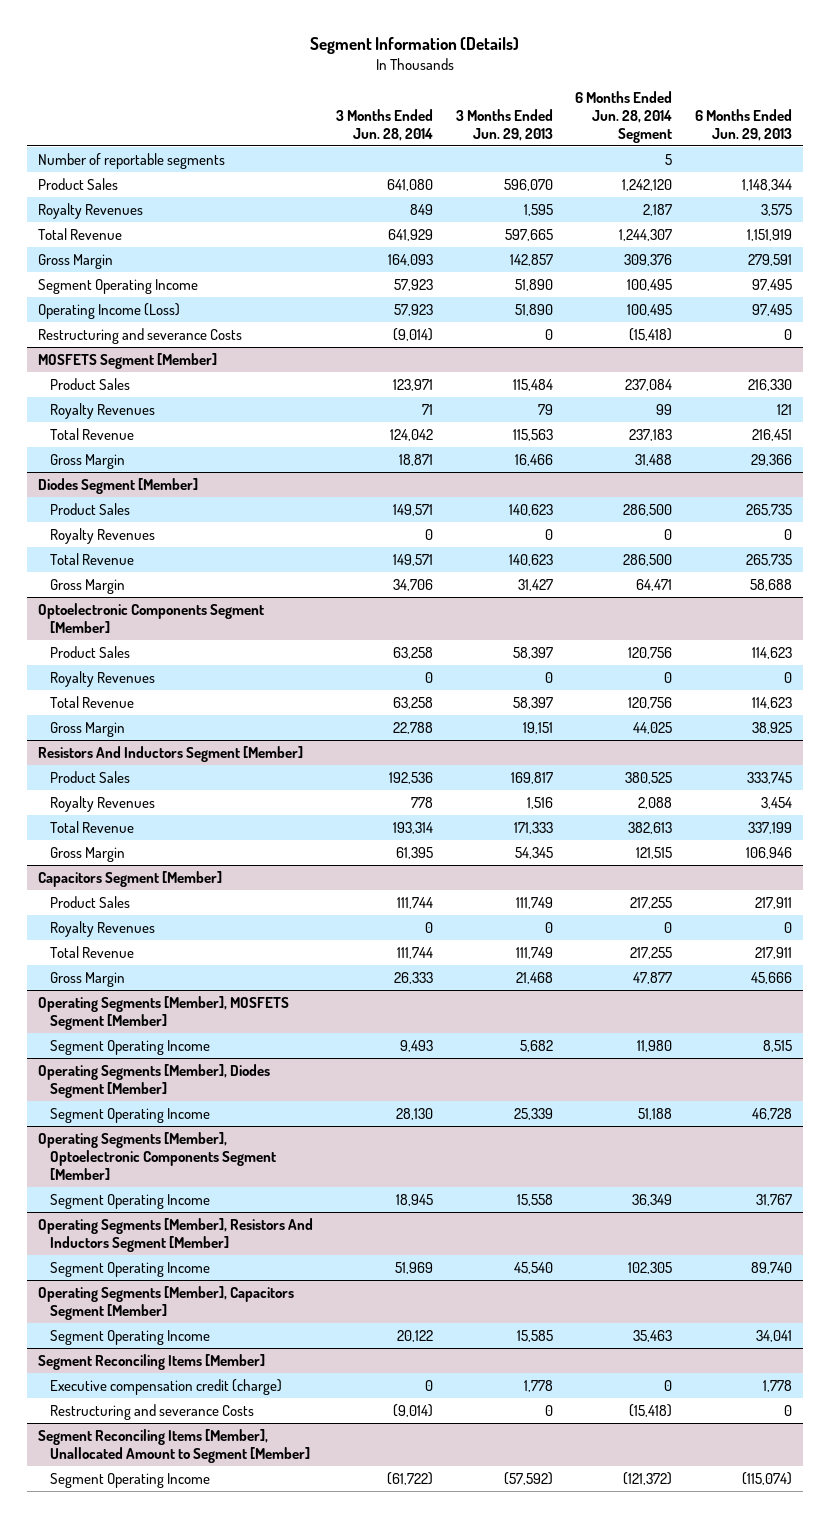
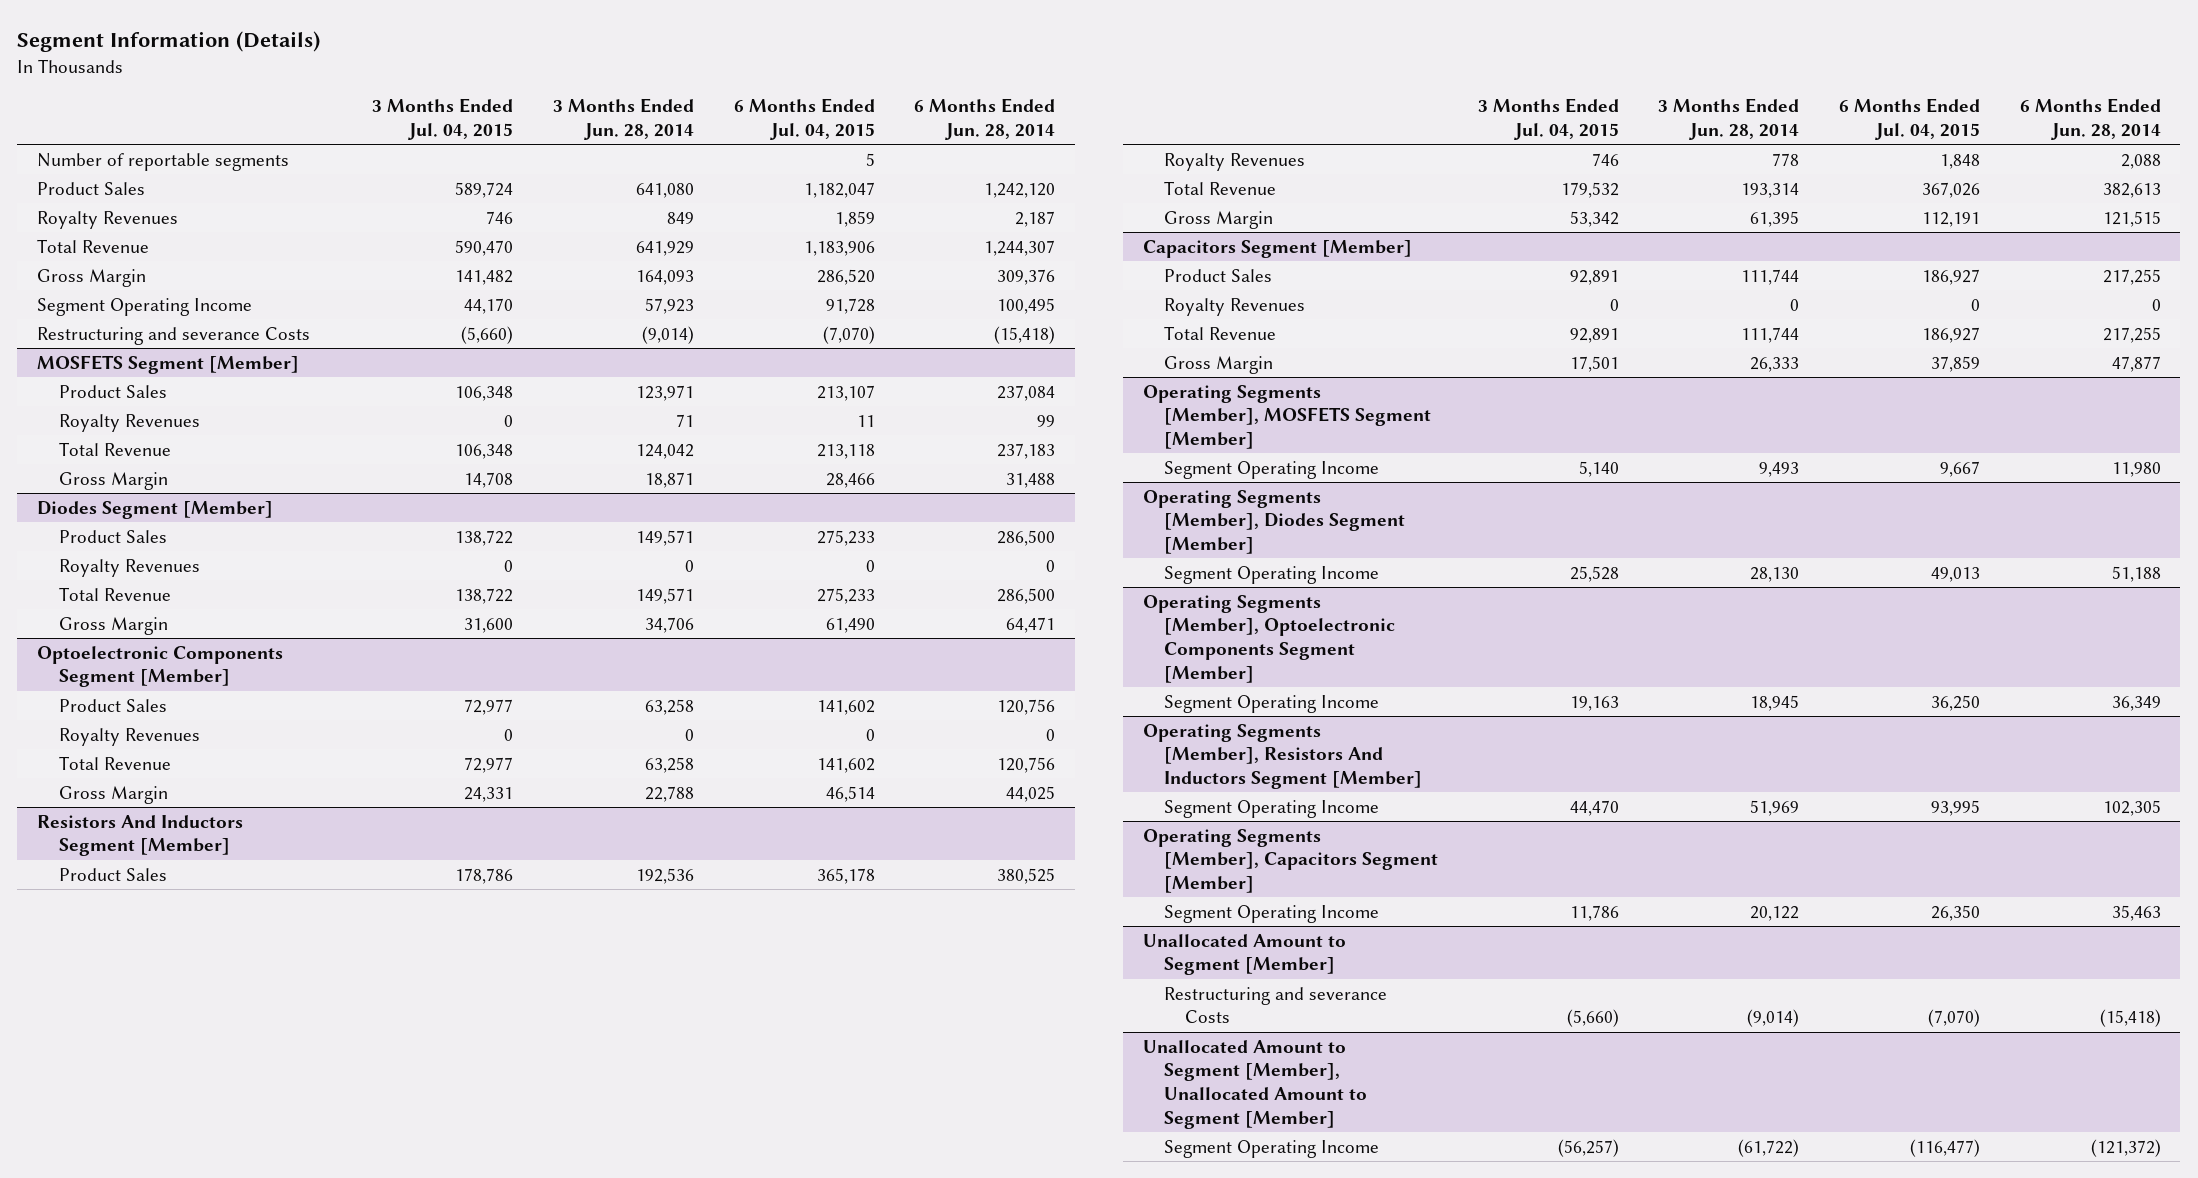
- | 3 Months Ended Jun. 28, 2014 | 3 Months Ended Jun. 29, 2013 | 6 Months Ended Jun. 28, 2014 Segment | 6 Months Ended Jun. 29, 2013
+ | 3 Months Ended Jul. 04, 2015 | 3 Months Ended Jun. 28, 2014 | 6 Months Ended Jul. 04, 2015 | 6 Months Ended Jun. 28, 2014
- Operating Income (Loss) | 57,923 | 51,890 | 100,495 | 97,495
- Segment Reconciling Items [Member]
- Executive compensation credit (charge) | 0 | 1,778 | 0 | 1,778
+ Unallocated Amount to Segment [Member]
- Segment Reconciling Items [Member], Unallocated Amount to Segment [Member]
+ Unallocated Amount to Segment [Member], Unallocated Amount to Segment [Member]

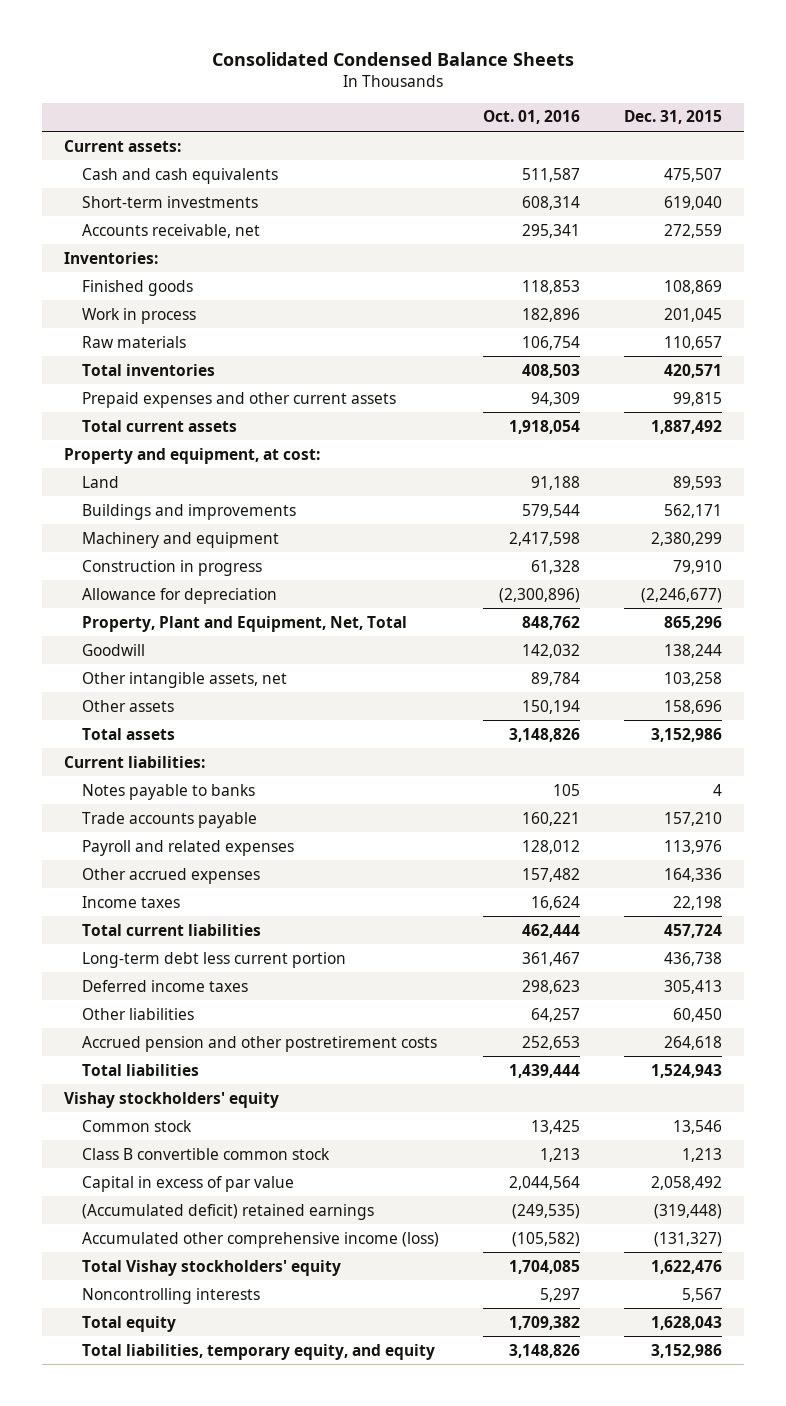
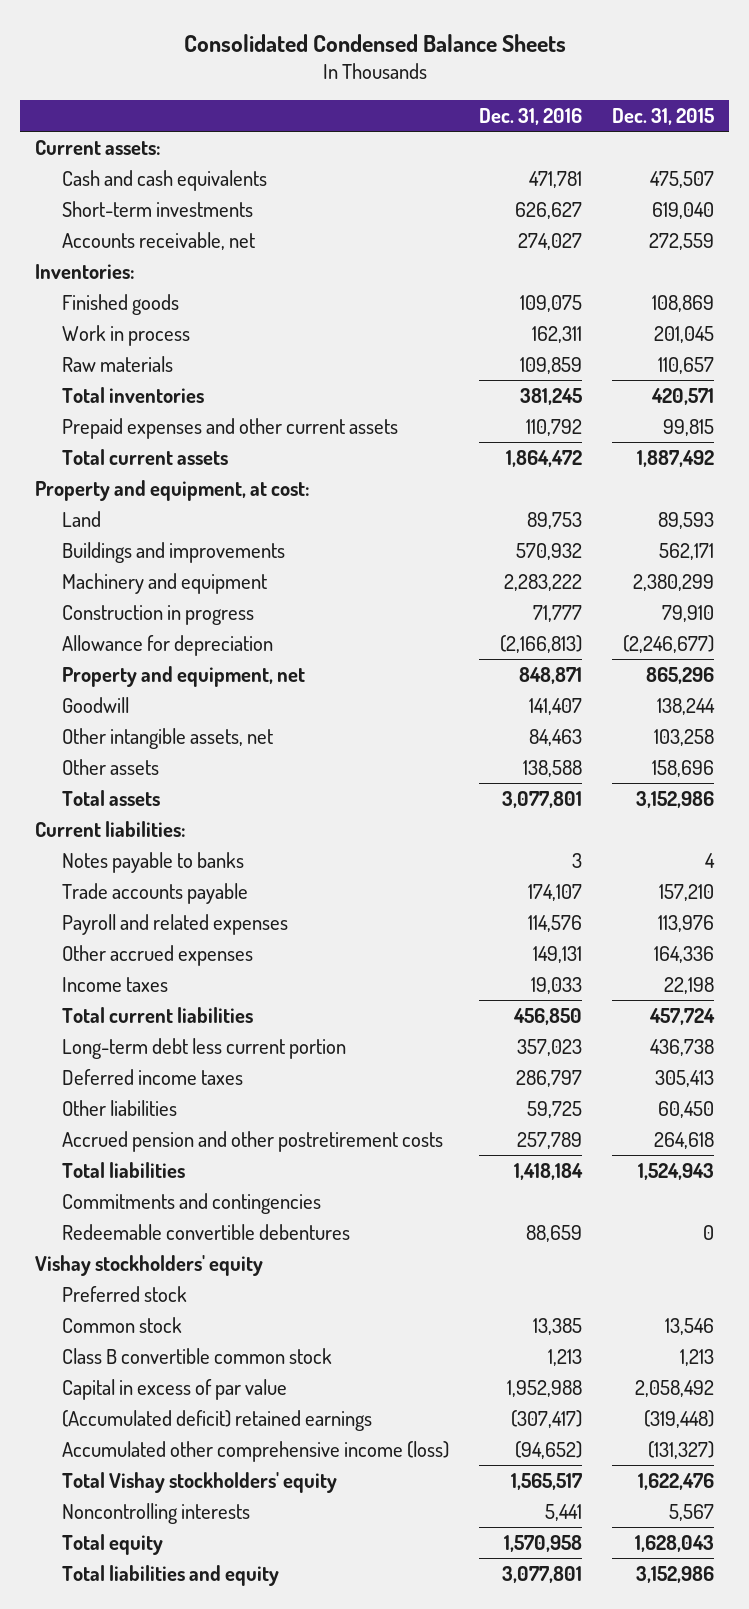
- | Oct. 01, 2016 | Dec. 31, 2015
+ | Dec. 31, 2016 | Dec. 31, 2015
- Property, Plant and Equipment, Net, Total | 848,762 | 865,296
+ Property and equipment, net | 848,871 | 865,296
+ Commitments and contingencies
+ Redeemable convertible debentures | 88,659 | 0
+ Preferred stock
- Total liabilities, temporary equity, and equity | 3,148,826 | 3,152,986
+ Total liabilities and equity | 3,077,801 | 3,152,986

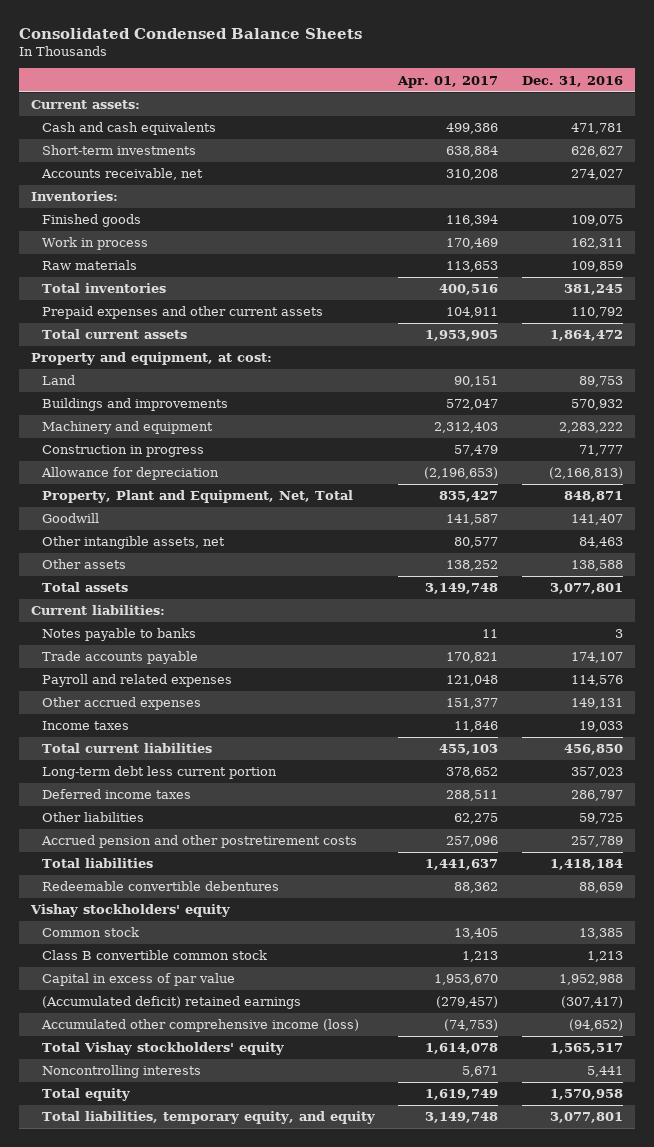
- | Dec. 31, 2016 | Dec. 31, 2015
+ | Apr. 01, 2017 | Dec. 31, 2016
- Property and equipment, net | 848,871 | 865,296
+ Property, Plant and Equipment, Net, Total | 835,427 | 848,871
- Commitments and contingencies
- Preferred stock
- Total liabilities and equity | 3,077,801 | 3,152,986
+ Total liabilities, temporary equity, and equity | 3,149,748 | 3,077,801

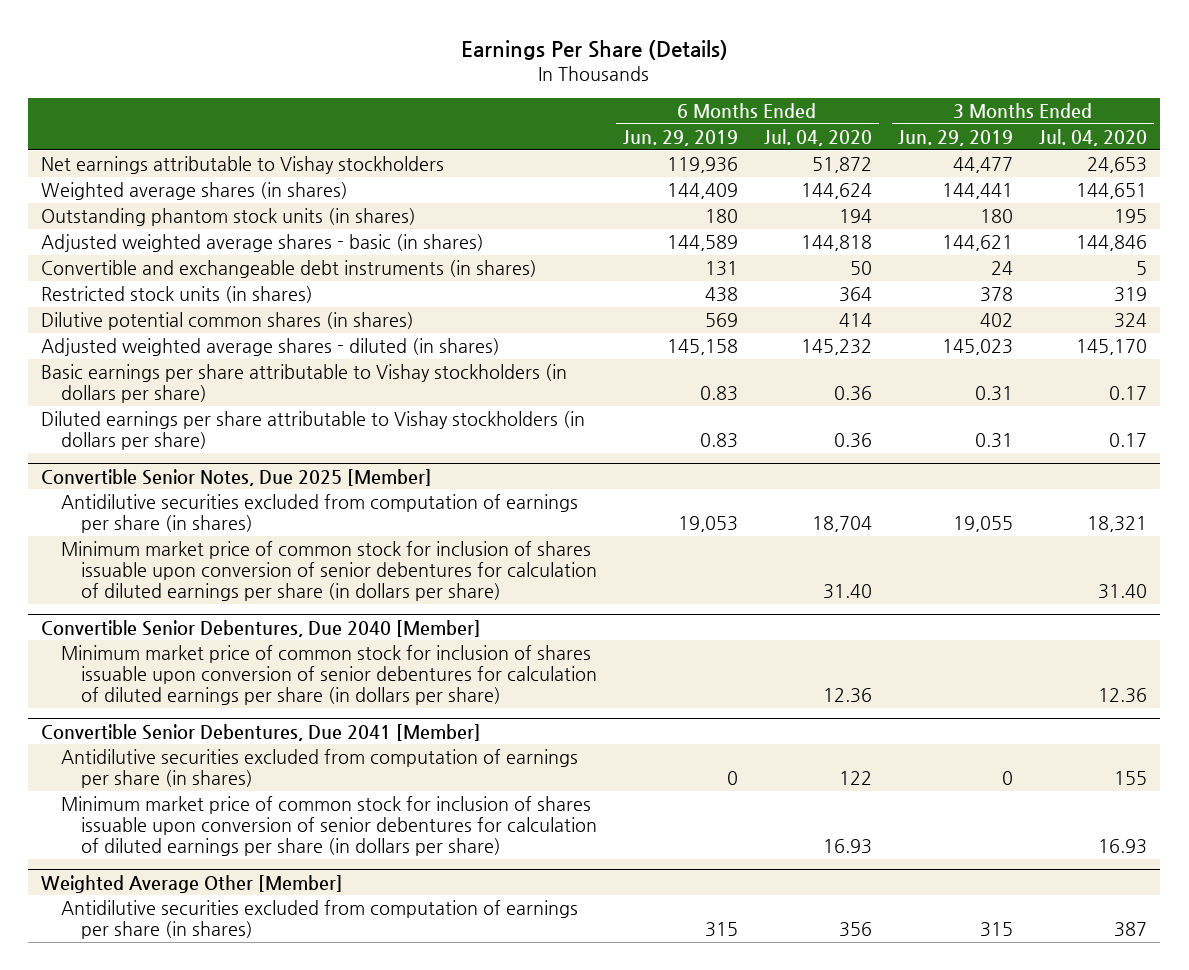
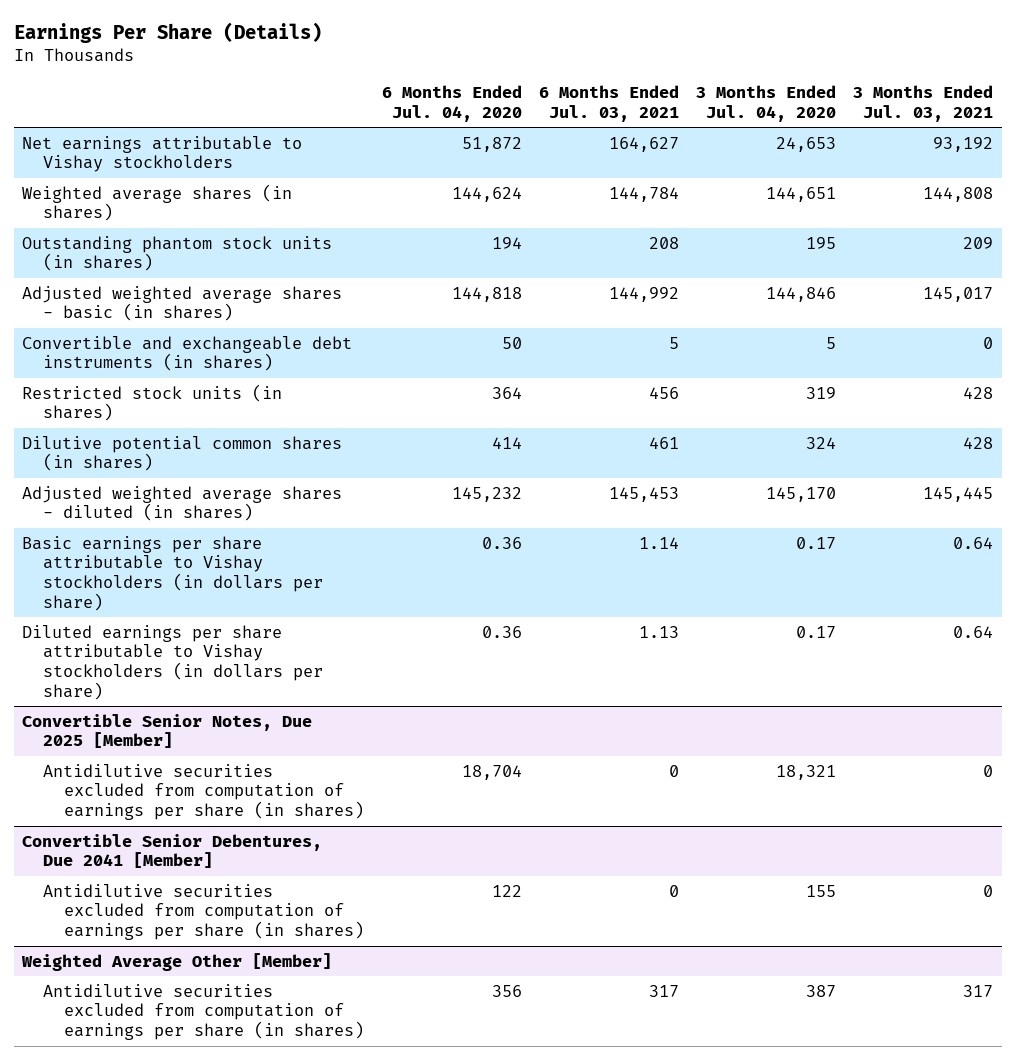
- | 6 Months Ended Jun. 29, 2019 | 6 Months Ended Jul. 04, 2020 | 3 Months Ended Jun. 29, 2019 | 3 Months Ended Jul. 04, 2020
+ | 6 Months Ended Jul. 04, 2020 | 6 Months Ended Jul. 03, 2021 | 3 Months Ended Jul. 04, 2020 | 3 Months Ended Jul. 03, 2021
@ Convertible Senior Notes, Due 2025 [Member]
- Minimum market price of common stock for inclusion of shares issuable upon conversion of senior debentures for calculation of diluted earnings per share (in dollars per share) | | 31.40 | | 31.40
- Convertible Senior Debentures, Due 2040 [Member]
- Minimum market price of common stock for inclusion of shares issuable upon conversion of senior debentures for calculation of diluted earnings per share (in dollars per share) | | 12.36 | | 12.36
@ Convertible Senior Debentures, Due 2041 [Member]
- Minimum market price of common stock for inclusion of shares issuable upon conversion of senior debentures for calculation of diluted earnings per share (in dollars per share) | | 16.93 | | 16.93

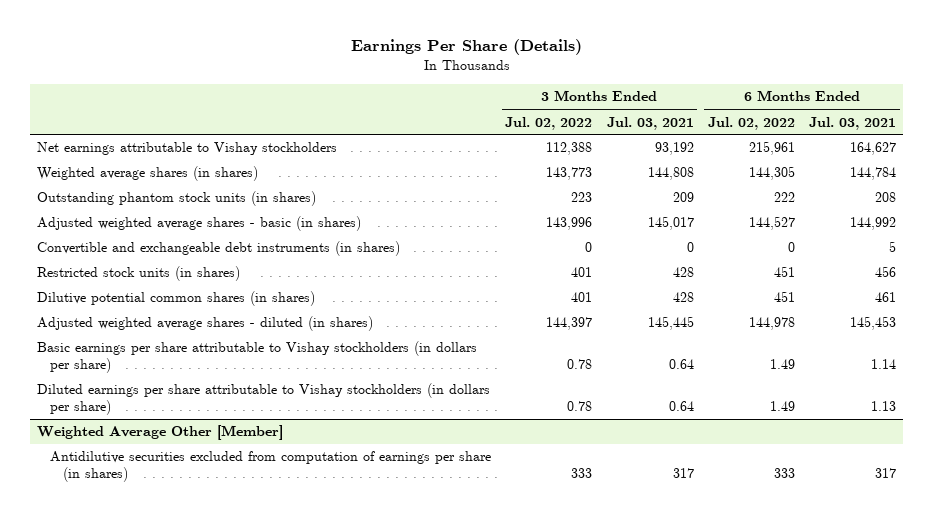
- | 6 Months Ended Jul. 04, 2020 | 6 Months Ended Jul. 03, 2021 | 3 Months Ended Jul. 04, 2020 | 3 Months Ended Jul. 03, 2021
+ | 3 Months Ended Jul. 02, 2022 | 3 Months Ended Jul. 03, 2021 | 6 Months Ended Jul. 02, 2022 | 6 Months Ended Jul. 03, 2021
- Convertible Senior Notes, Due 2025 [Member]
- Antidilutive securities excluded from computation of earnings per share (in shares) | 18,704 | 0 | 18,321 | 0
- Convertible Senior Debentures, Due 2041 [Member]
- Antidilutive securities excluded from computation of earnings per share (in shares) | 122 | 0 | 155 | 0

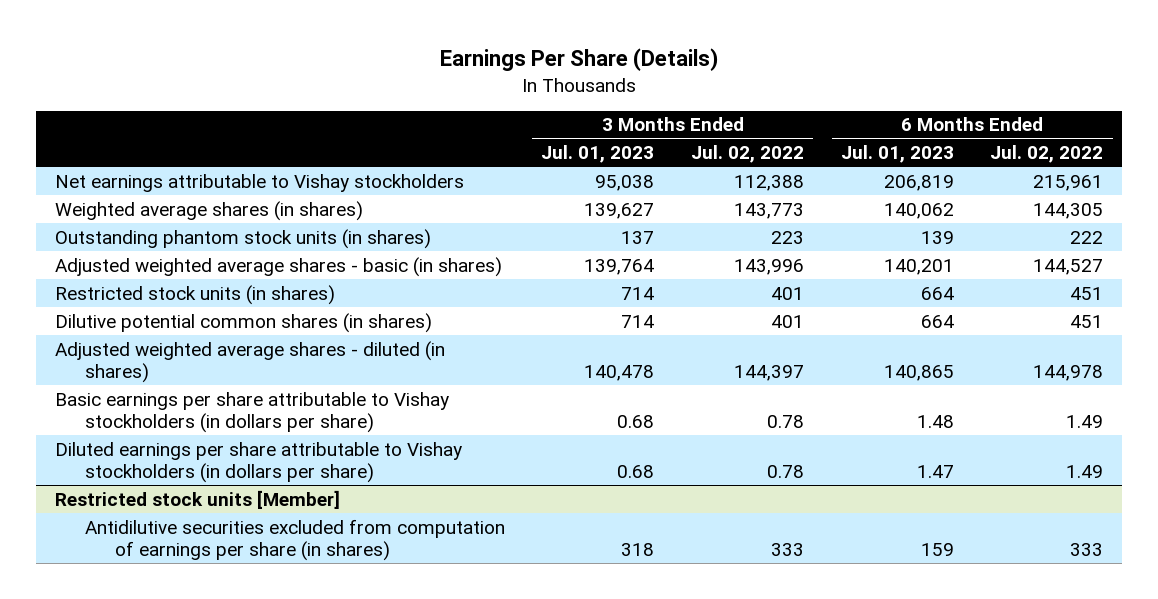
- | 3 Months Ended Jul. 02, 2022 | 3 Months Ended Jul. 03, 2021 | 6 Months Ended Jul. 02, 2022 | 6 Months Ended Jul. 03, 2021
+ | 3 Months Ended Jul. 01, 2023 | 3 Months Ended Jul. 02, 2022 | 6 Months Ended Jul. 01, 2023 | 6 Months Ended Jul. 02, 2022
- Convertible and exchangeable debt instruments (in shares) | 0 | 0 | 0 | 5
- Weighted Average Other [Member]
+ Restricted stock units [Member]

